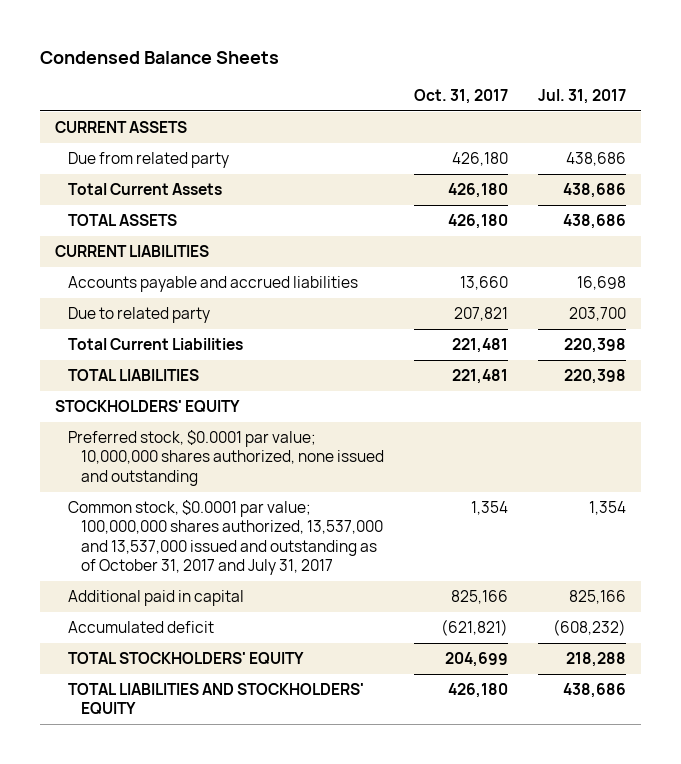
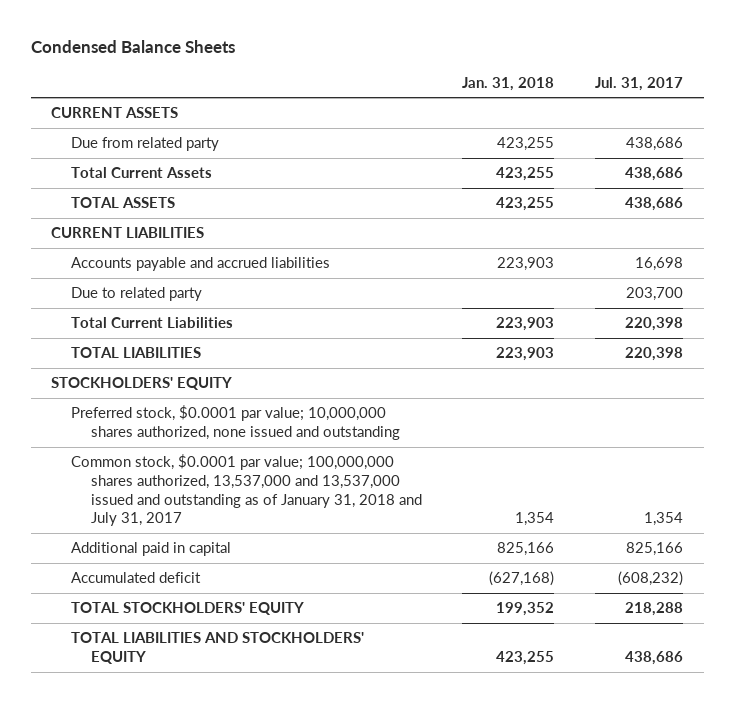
- | Oct. 31, 2017 | Jul. 31, 2017
+ | Jan. 31, 2018 | Jul. 31, 2017
- Common stock, $0.0001 par value; 100,000,000 shares authorized, 13,537,000 and 13,537,000 issued and outstanding as of October 31, 2017 and July 31, 2017 | 1,354 | 1,354
+ Common stock, $0.0001 par value; 100,000,000 shares authorized, 13,537,000 and 13,537,000 issued and outstanding as of January 31, 2018 and July 31, 2017 | 1,354 | 1,354

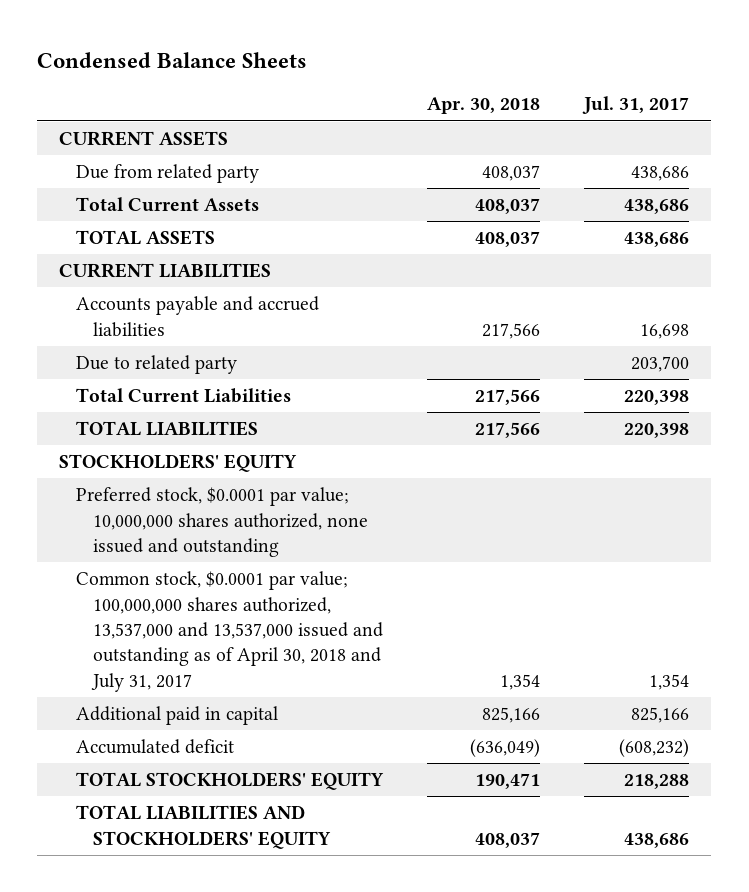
- | Jan. 31, 2018 | Jul. 31, 2017
+ | Apr. 30, 2018 | Jul. 31, 2017
- Common stock, $0.0001 par value; 100,000,000 shares authorized, 13,537,000 and 13,537,000 issued and outstanding as of January 31, 2018 and July 31, 2017 | 1,354 | 1,354
+ Common stock, $0.0001 par value; 100,000,000 shares authorized, 13,537,000 and 13,537,000 issued and outstanding as of April 30, 2018 and July 31, 2017 | 1,354 | 1,354

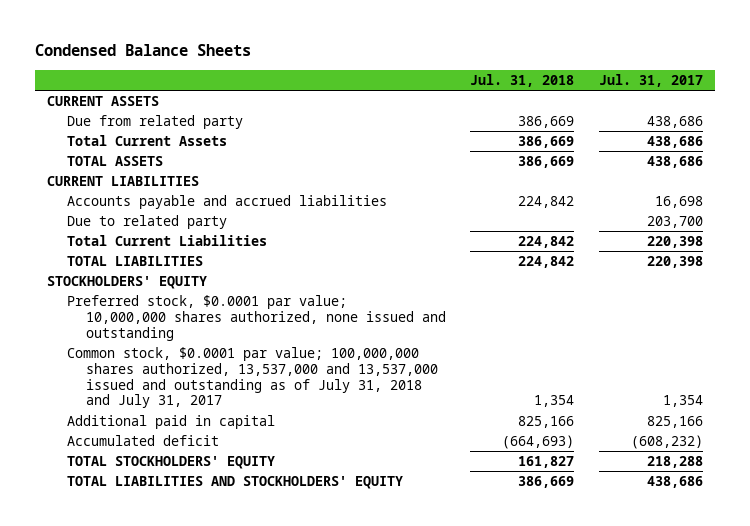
- | Apr. 30, 2018 | Jul. 31, 2017
+ | Jul. 31, 2018 | Jul. 31, 2017
- Common stock, $0.0001 par value; 100,000,000 shares authorized, 13,537,000 and 13,537,000 issued and outstanding as of April 30, 2018 and July 31, 2017 | 1,354 | 1,354
+ Common stock, $0.0001 par value; 100,000,000 shares authorized, 13,537,000 and 13,537,000 issued and outstanding as of July 31, 2018 and July 31, 2017 | 1,354 | 1,354

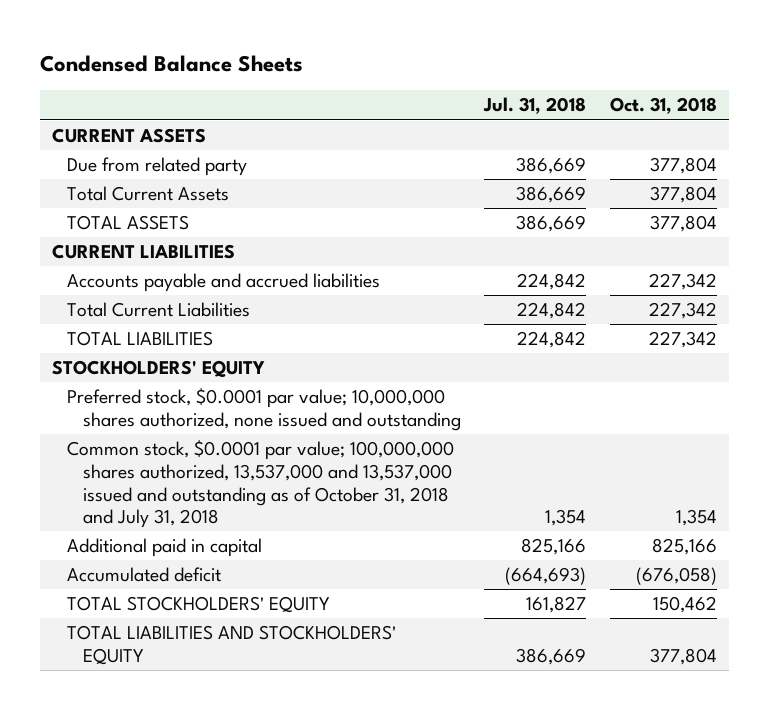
- | Jul. 31, 2018 | Jul. 31, 2017
+ | Jul. 31, 2018 | Oct. 31, 2018
- Due to related party | | 203,700
- Common stock, $0.0001 par value; 100,000,000 shares authorized, 13,537,000 and 13,537,000 issued and outstanding as of July 31, 2018 and July 31, 2017 | 1,354 | 1,354
+ Common stock, $0.0001 par value; 100,000,000 shares authorized, 13,537,000 and 13,537,000 issued and outstanding as of October 31, 2018 and July 31, 2018 | 1,354 | 1,354

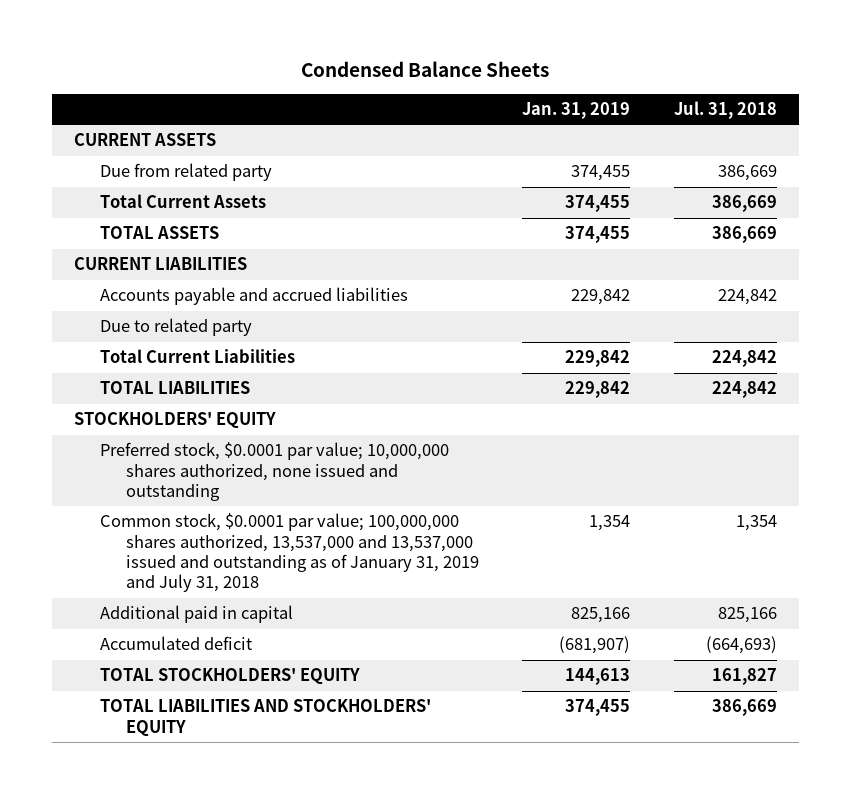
- | Jul. 31, 2018 | Oct. 31, 2018
+ | Jan. 31, 2019 | Jul. 31, 2018
+ Due to related party
- Common stock, $0.0001 par value; 100,000,000 shares authorized, 13,537,000 and 13,537,000 issued and outstanding as of October 31, 2018 and July 31, 2018 | 1,354 | 1,354
+ Common stock, $0.0001 par value; 100,000,000 shares authorized, 13,537,000 and 13,537,000 issued and outstanding as of January 31, 2019 and July 31, 2018 | 1,354 | 1,354

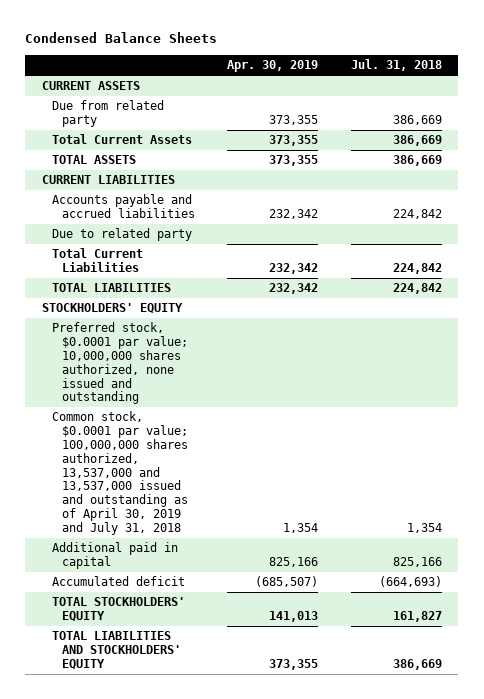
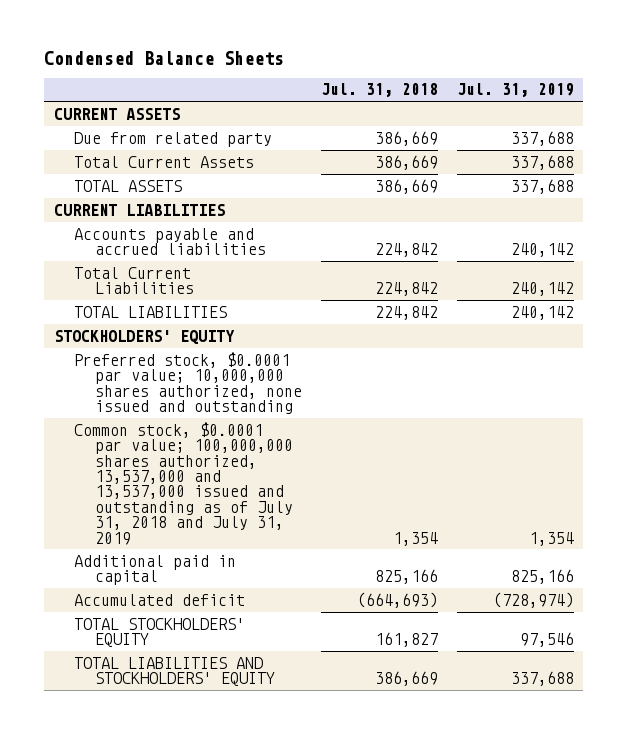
- | Apr. 30, 2019 | Jul. 31, 2018
+ | Jul. 31, 2018 | Jul. 31, 2019
- Due to related party
- Common stock, $0.0001 par value; 100,000,000 shares authorized, 13,537,000 and 13,537,000 issued and outstanding as of April 30, 2019 and July 31, 2018 | 1,354 | 1,354
+ Common stock, $0.0001 par value; 100,000,000 shares authorized, 13,537,000 and 13,537,000 issued and outstanding as of July 31, 2018 and July 31, 2019 | 1,354 | 1,354

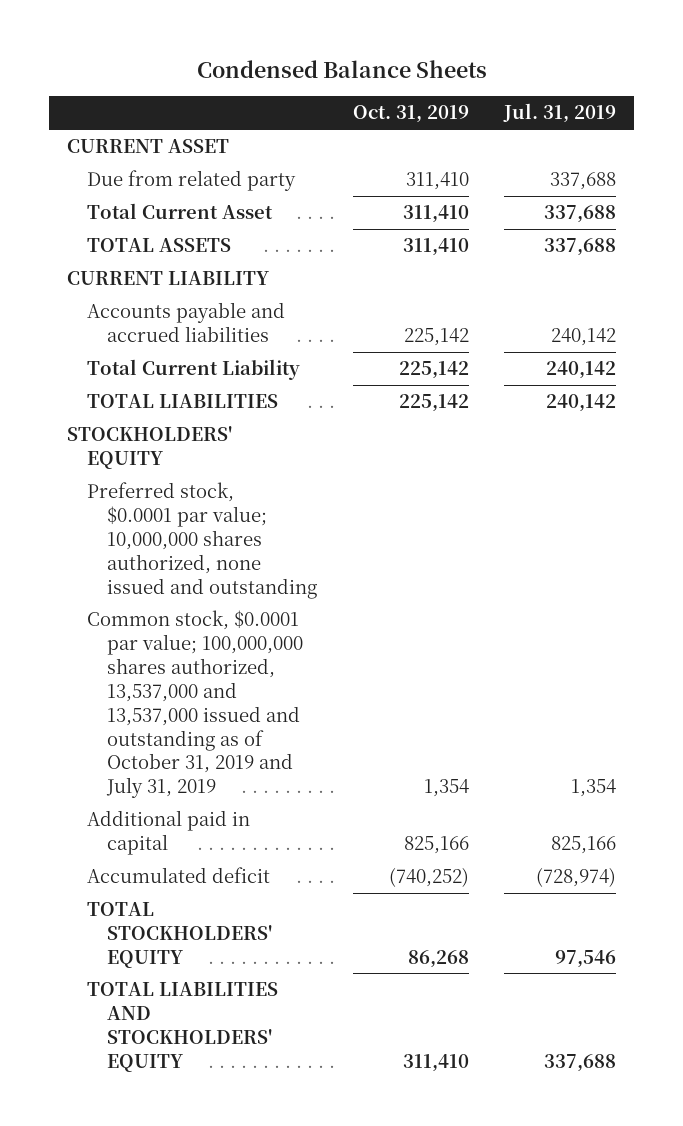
- | Jul. 31, 2018 | Jul. 31, 2019
+ | Oct. 31, 2019 | Jul. 31, 2019
- CURRENT ASSETS
+ CURRENT ASSET
- Total Current Assets | 386,669 | 337,688
+ Total Current Asset | 311,410 | 337,688
- CURRENT LIABILITIES
+ CURRENT LIABILITY
- Total Current Liabilities | 224,842 | 240,142
+ Total Current Liability | 225,142 | 240,142
- Common stock, $0.0001 par value; 100,000,000 shares authorized, 13,537,000 and 13,537,000 issued and outstanding as of July 31, 2018 and July 31, 2019 | 1,354 | 1,354
+ Common stock, $0.0001 par value; 100,000,000 shares authorized, 13,537,000 and 13,537,000 issued and outstanding as of October 31, 2019 and July 31, 2019 | 1,354 | 1,354

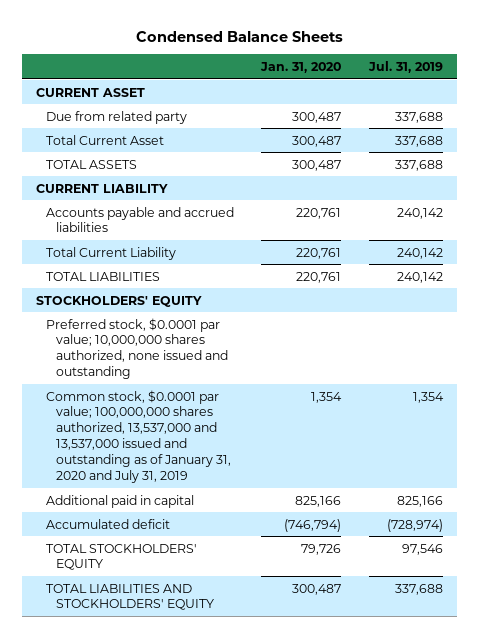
- | Oct. 31, 2019 | Jul. 31, 2019
+ | Jan. 31, 2020 | Jul. 31, 2019
- Common stock, $0.0001 par value; 100,000,000 shares authorized, 13,537,000 and 13,537,000 issued and outstanding as of October 31, 2019 and July 31, 2019 | 1,354 | 1,354
+ Common stock, $0.0001 par value; 100,000,000 shares authorized, 13,537,000 and 13,537,000 issued and outstanding as of January 31, 2020 and July 31, 2019 | 1,354 | 1,354

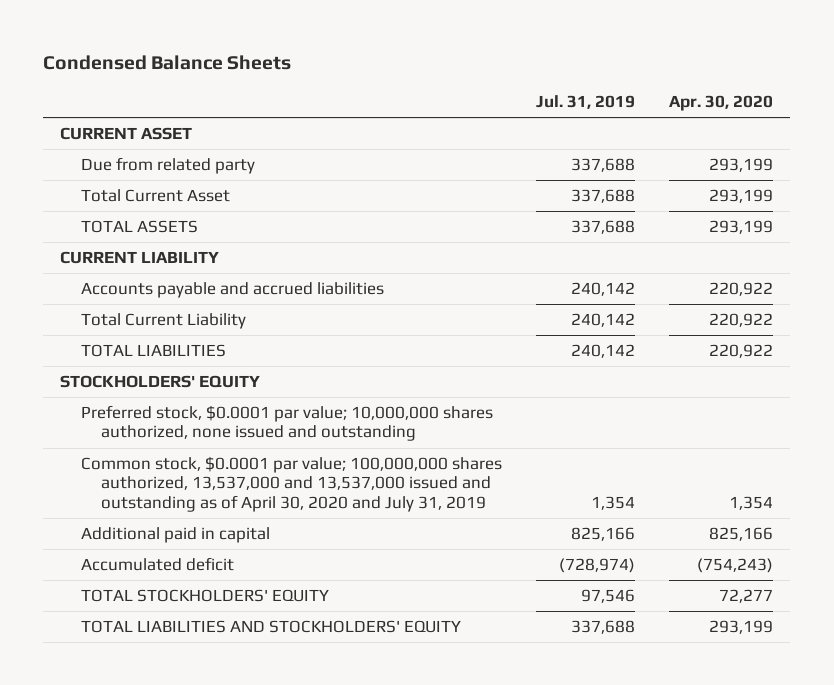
- | Jan. 31, 2020 | Jul. 31, 2019
+ | Jul. 31, 2019 | Apr. 30, 2020
- Common stock, $0.0001 par value; 100,000,000 shares authorized, 13,537,000 and 13,537,000 issued and outstanding as of January 31, 2020 and July 31, 2019 | 1,354 | 1,354
+ Common stock, $0.0001 par value; 100,000,000 shares authorized, 13,537,000 and 13,537,000 issued and outstanding as of April 30, 2020 and July 31, 2019 | 1,354 | 1,354

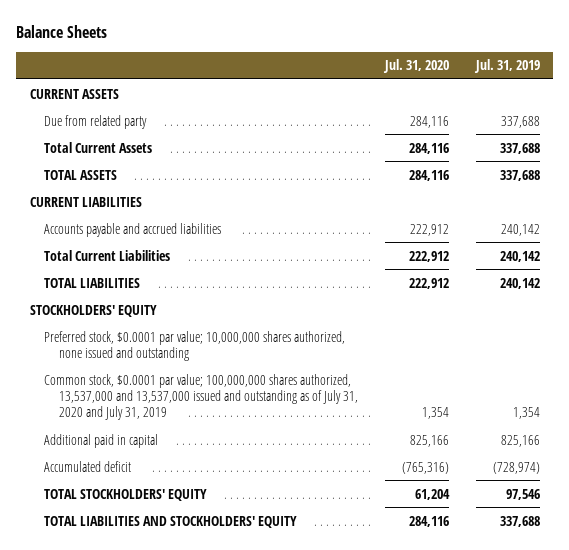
- Condensed Balance Sheets
+ Balance Sheets
- | Jul. 31, 2019 | Apr. 30, 2020
+ | Jul. 31, 2020 | Jul. 31, 2019
- CURRENT ASSET
+ CURRENT ASSETS
- Total Current Asset | 337,688 | 293,199
+ Total Current Assets | 284,116 | 337,688
- CURRENT LIABILITY
+ CURRENT LIABILITIES
- Total Current Liability | 240,142 | 220,922
+ Total Current Liabilities | 222,912 | 240,142
- Common stock, $0.0001 par value; 100,000,000 shares authorized, 13,537,000 and 13,537,000 issued and outstanding as of April 30, 2020 and July 31, 2019 | 1,354 | 1,354
+ Common stock, $0.0001 par value; 100,000,000 shares authorized, 13,537,000 and 13,537,000 issued and outstanding as of July 31, 2020 and July 31, 2019 | 1,354 | 1,354

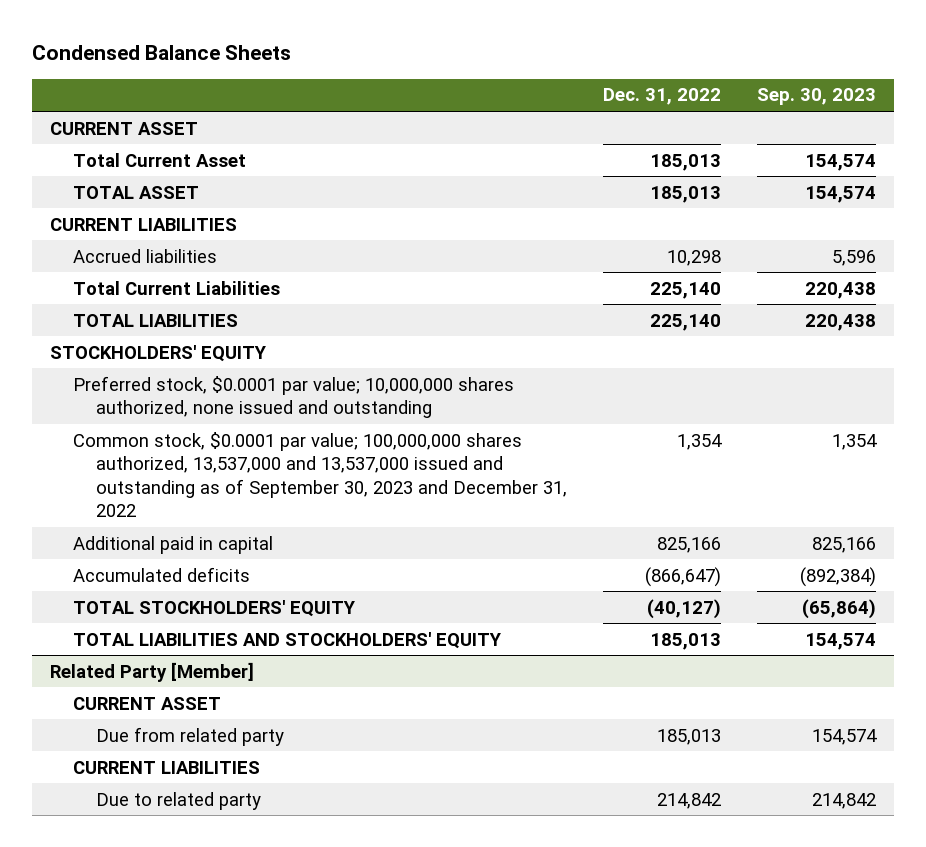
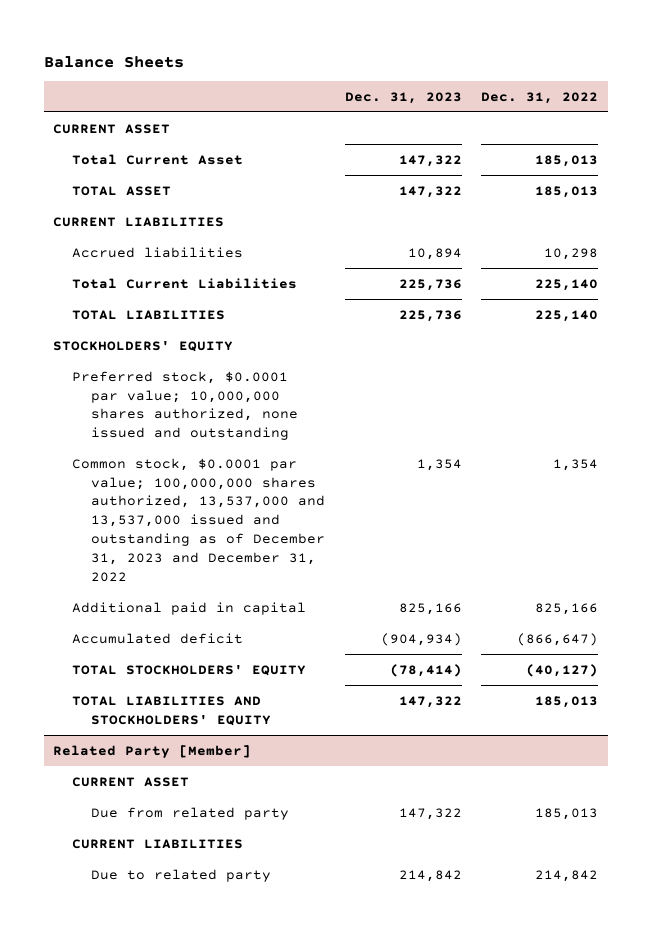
- Condensed Balance Sheets
+ Balance Sheets
- | Dec. 31, 2022 | Sep. 30, 2023
+ | Dec. 31, 2023 | Dec. 31, 2022
- Common stock, $0.0001 par value; 100,000,000 shares authorized, 13,537,000 and 13,537,000 issued and outstanding as of September 30, 2023 and December 31, 2022 | 1,354 | 1,354
+ Common stock, $0.0001 par value; 100,000,000 shares authorized, 13,537,000 and 13,537,000 issued and outstanding as of December 31, 2023 and December 31, 2022 | 1,354 | 1,354
- Accumulated deficits | (866,647) | (892,384)
+ Accumulated deficit | (904,934) | (866,647)

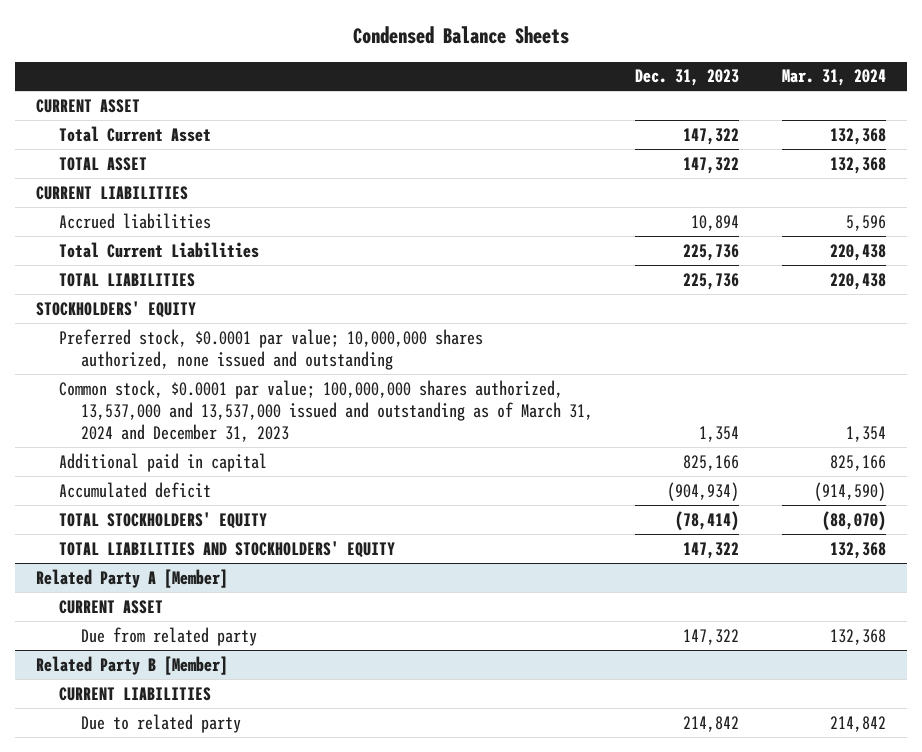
- Balance Sheets
+ Condensed Balance Sheets
- | Dec. 31, 2023 | Dec. 31, 2022
+ | Dec. 31, 2023 | Mar. 31, 2024
- Common stock, $0.0001 par value; 100,000,000 shares authorized, 13,537,000 and 13,537,000 issued and outstanding as of December 31, 2023 and December 31, 2022 | 1,354 | 1,354
+ Common stock, $0.0001 par value; 100,000,000 shares authorized, 13,537,000 and 13,537,000 issued and outstanding as of March 31, 2024 and December 31, 2023 | 1,354 | 1,354
- Related Party [Member]
+ Related Party A [Member]
+ Related Party B [Member]

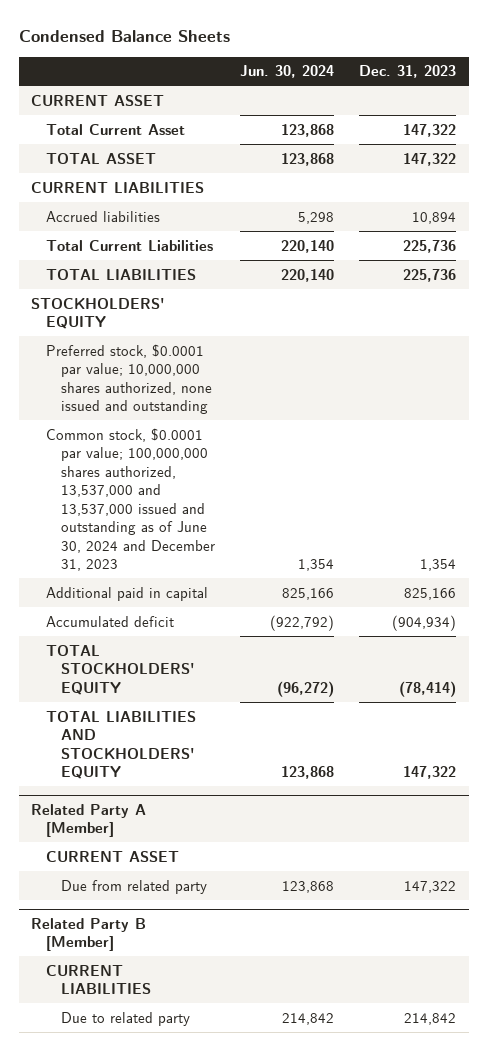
- | Dec. 31, 2023 | Mar. 31, 2024
+ | Jun. 30, 2024 | Dec. 31, 2023
- Common stock, $0.0001 par value; 100,000,000 shares authorized, 13,537,000 and 13,537,000 issued and outstanding as of March 31, 2024 and December 31, 2023 | 1,354 | 1,354
+ Common stock, $0.0001 par value; 100,000,000 shares authorized, 13,537,000 and 13,537,000 issued and outstanding as of June 30, 2024 and December 31, 2023 | 1,354 | 1,354

